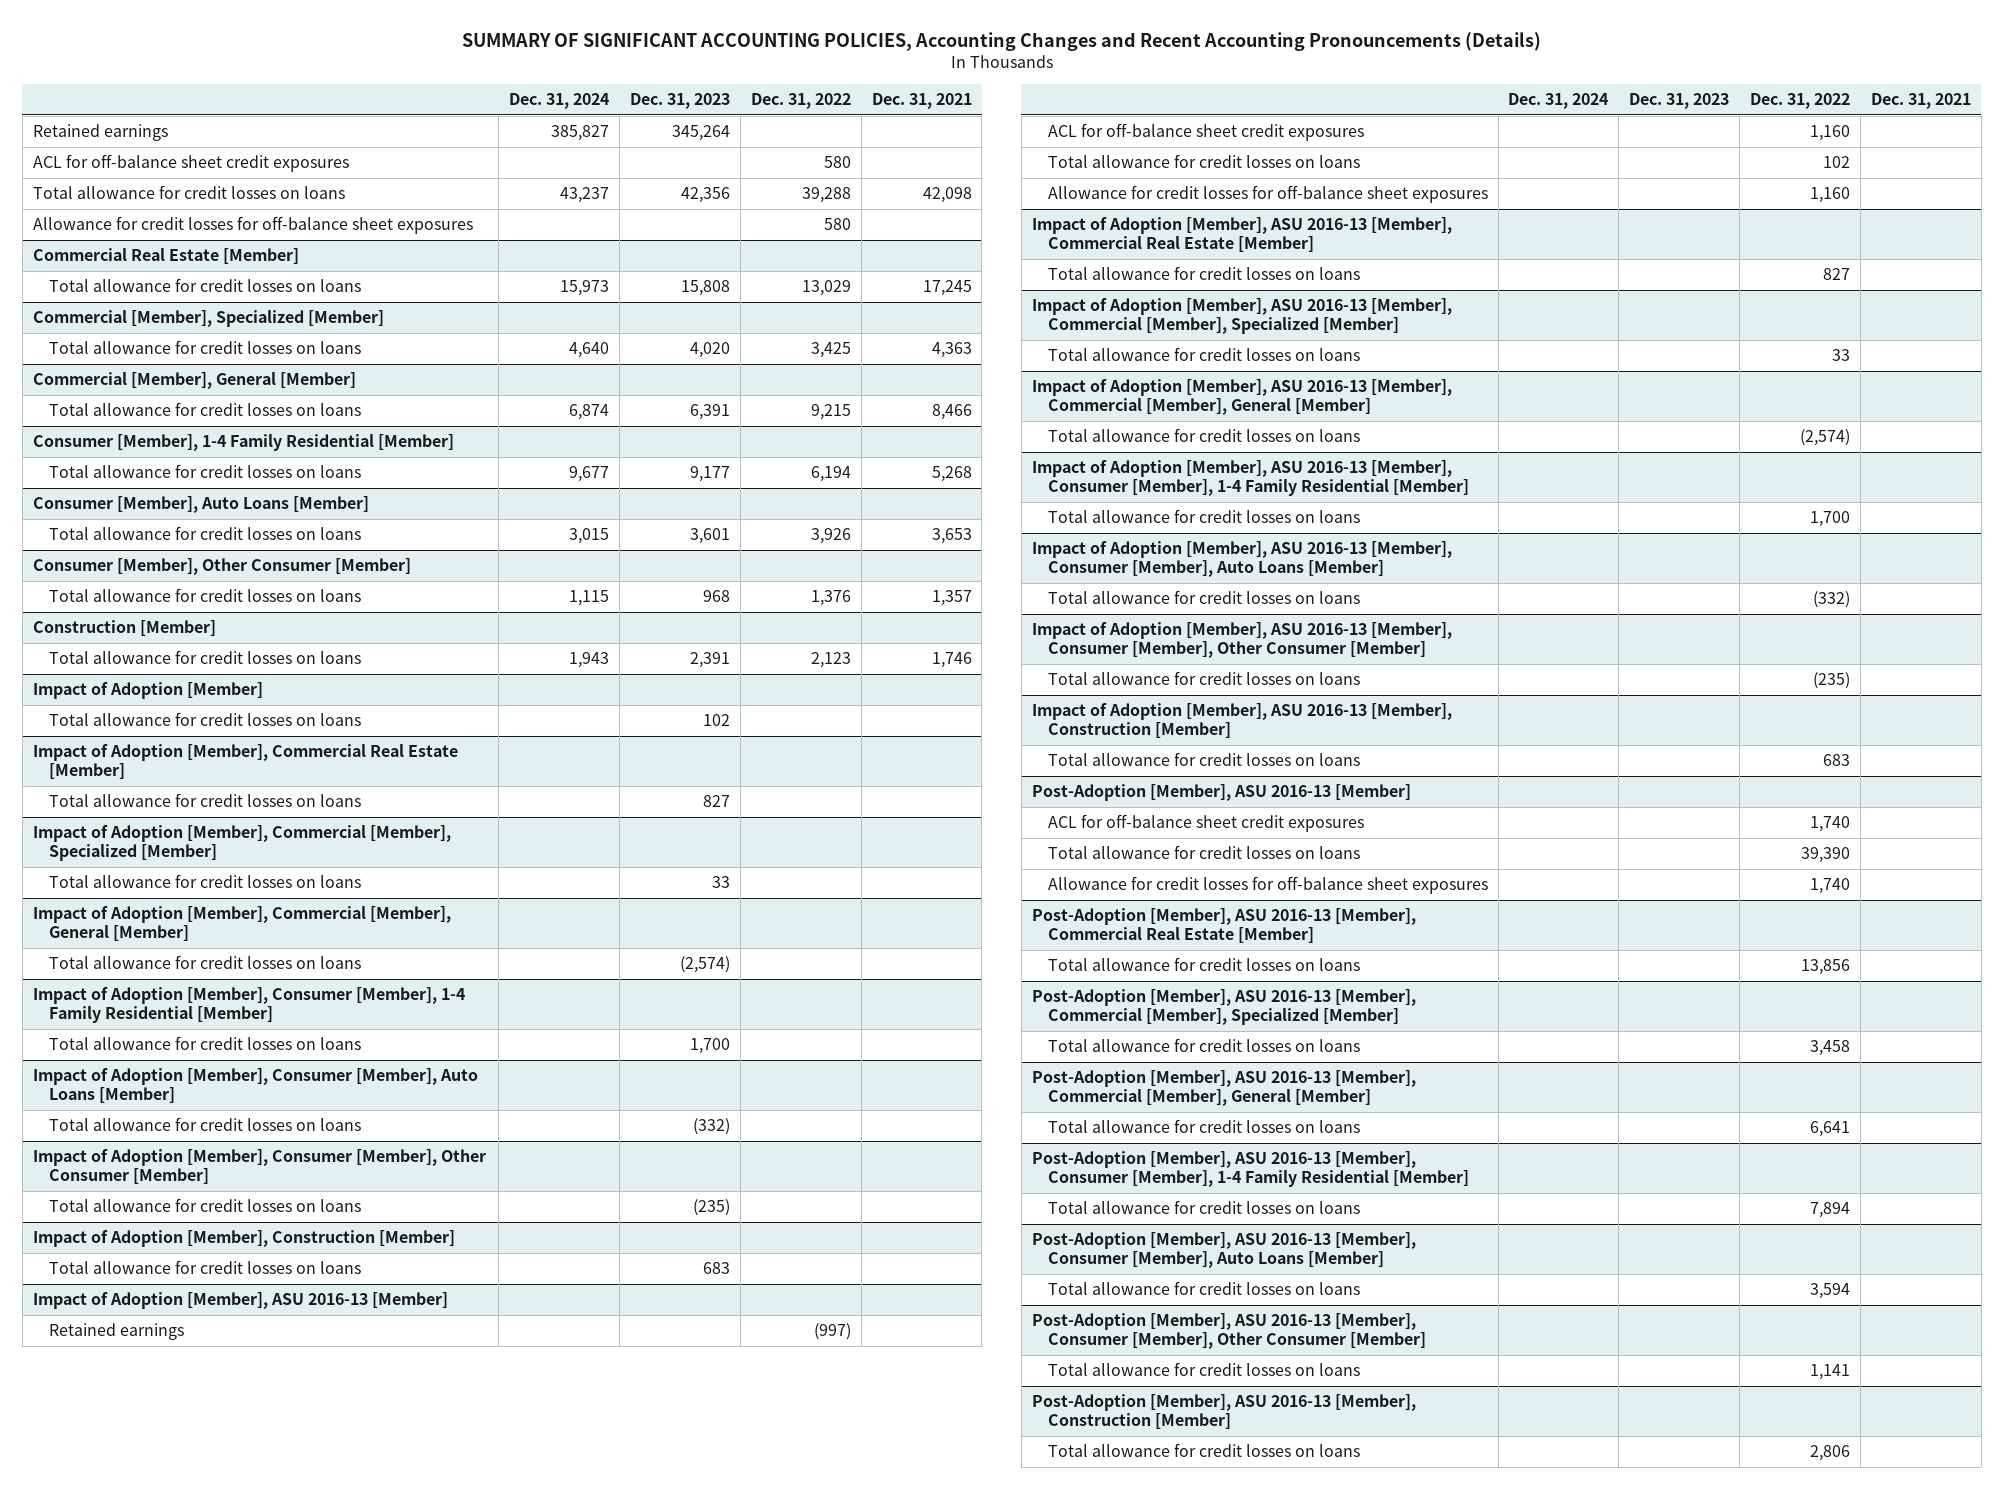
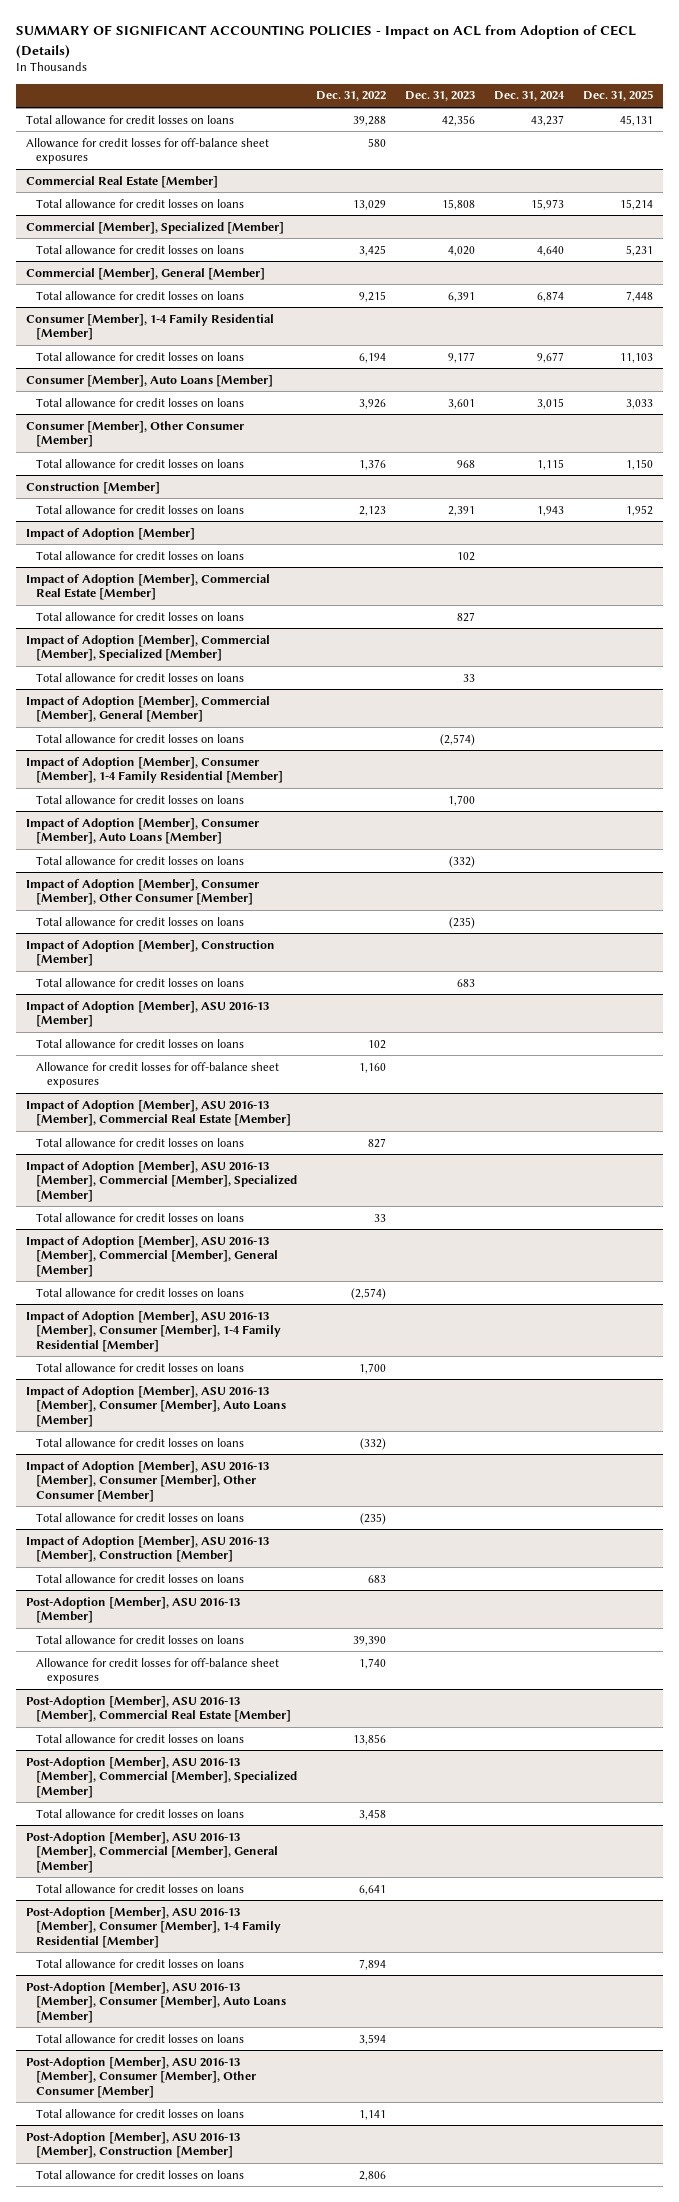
- SUMMARY OF SIGNIFICANT ACCOUNTING POLICIES, Accounting Changes and Recent Accounting Pronouncements (Details)
+ SUMMARY OF SIGNIFICANT ACCOUNTING POLICIES - Impact on ACL from Adoption of CECL (Details)
- | Dec. 31, 2024 | Dec. 31, 2023 | Dec. 31, 2022 | Dec. 31, 2021
+ | Dec. 31, 2022 | Dec. 31, 2023 | Dec. 31, 2024 | Dec. 31, 2025
- Retained earnings | 385,827 | 345,264 | |
- ACL for off-balance sheet credit exposures | | | 580 |
@ Impact of Adoption [Member], ASU 2016-13 [Member]
- Retained earnings | | | (997) |
- ACL for off-balance sheet credit exposures | | | 1,160 |
@ Post-Adoption [Member], ASU 2016-13 [Member]
- ACL for off-balance sheet credit exposures | | | 1,740 |

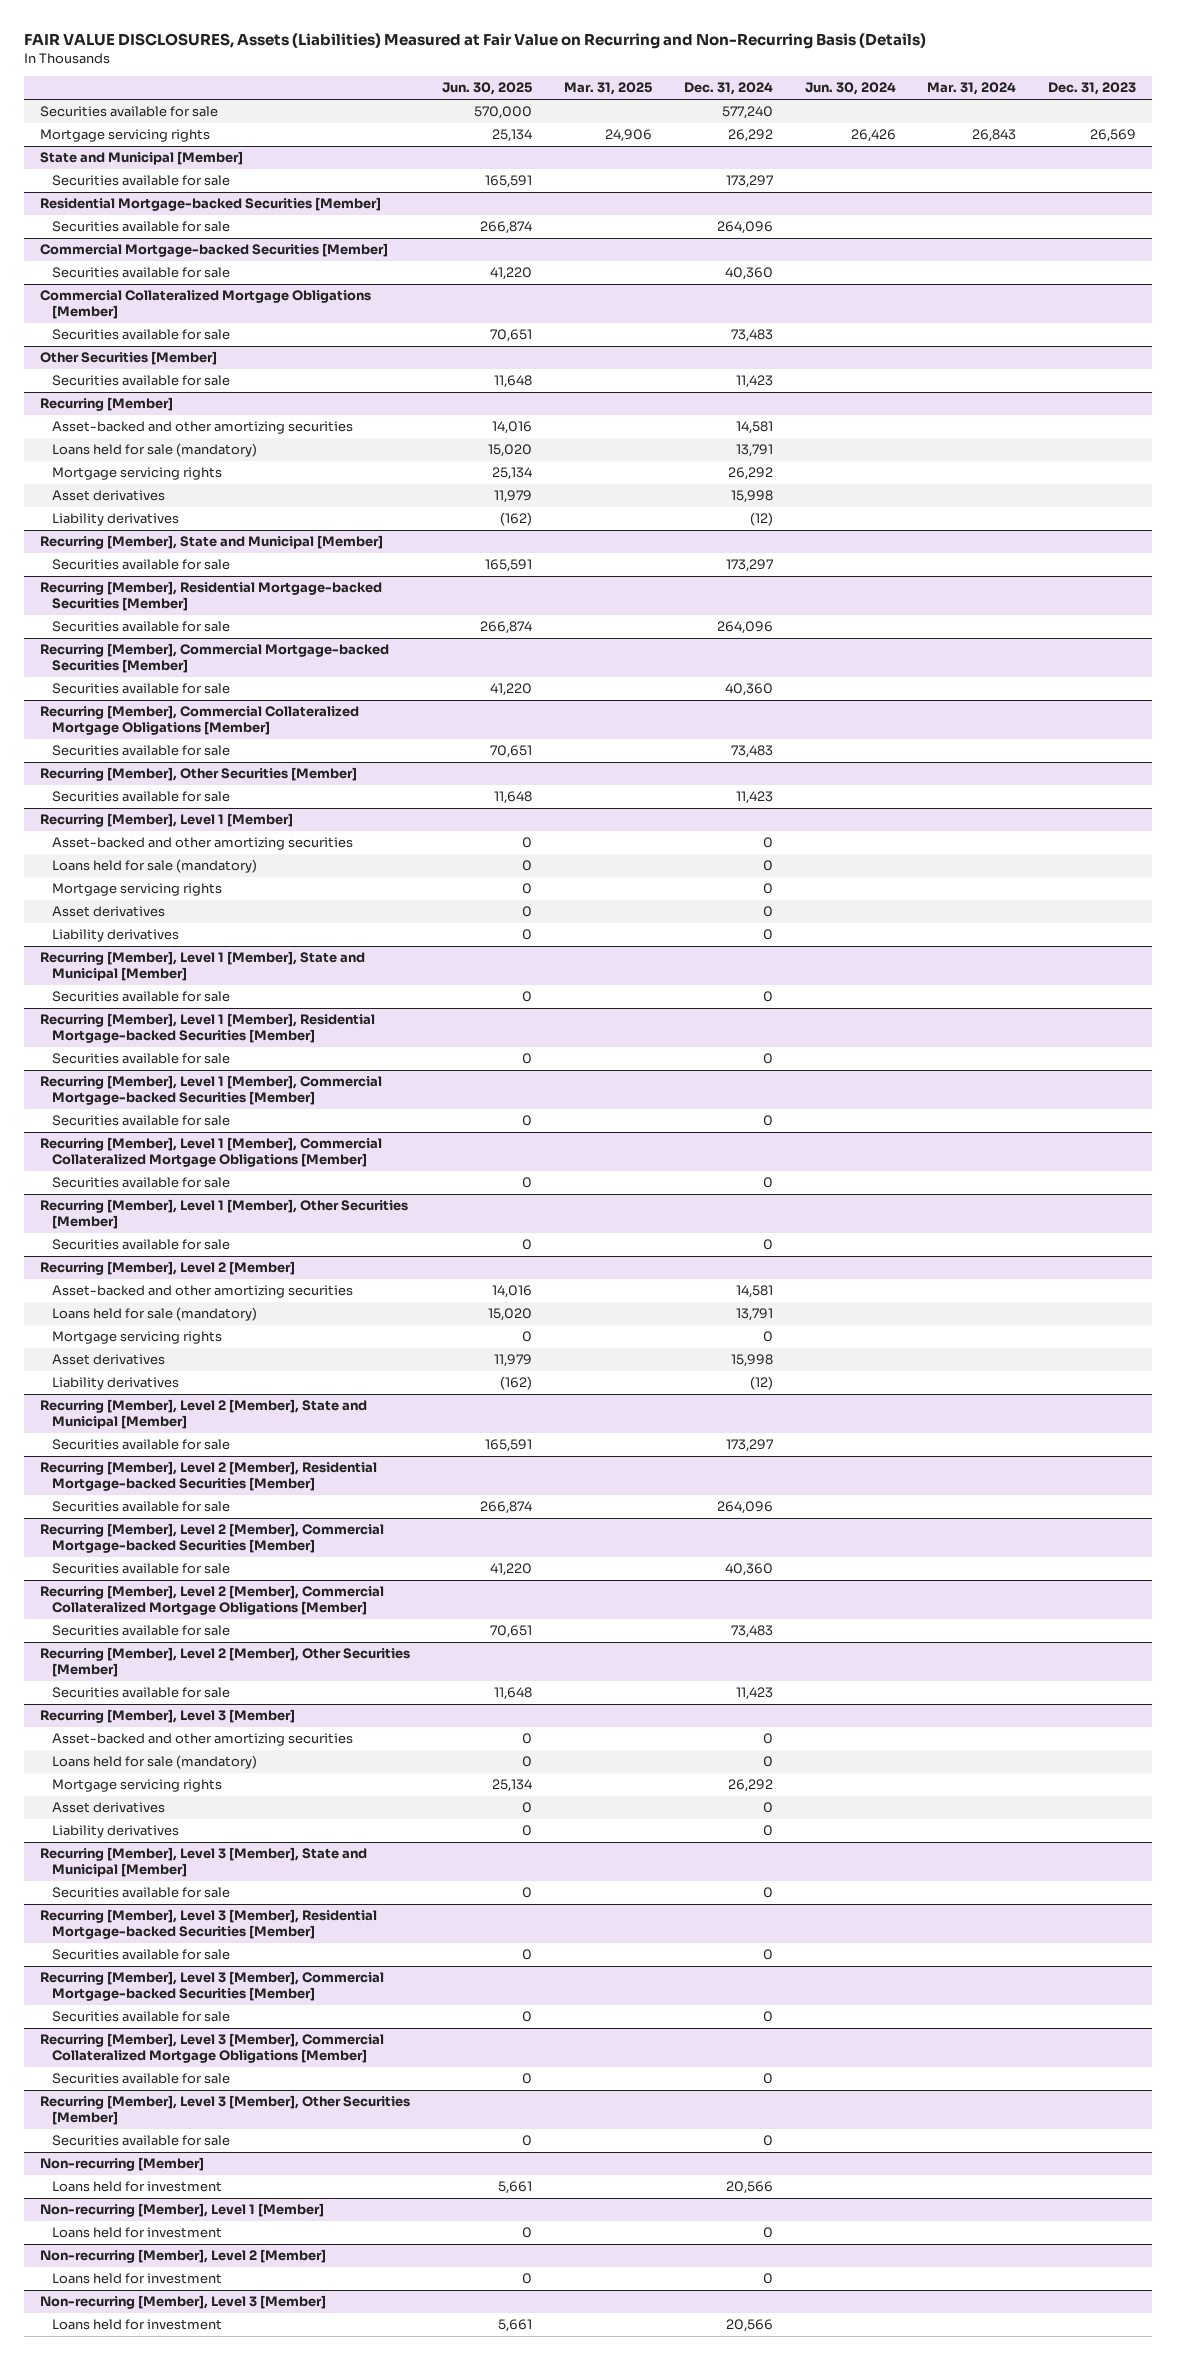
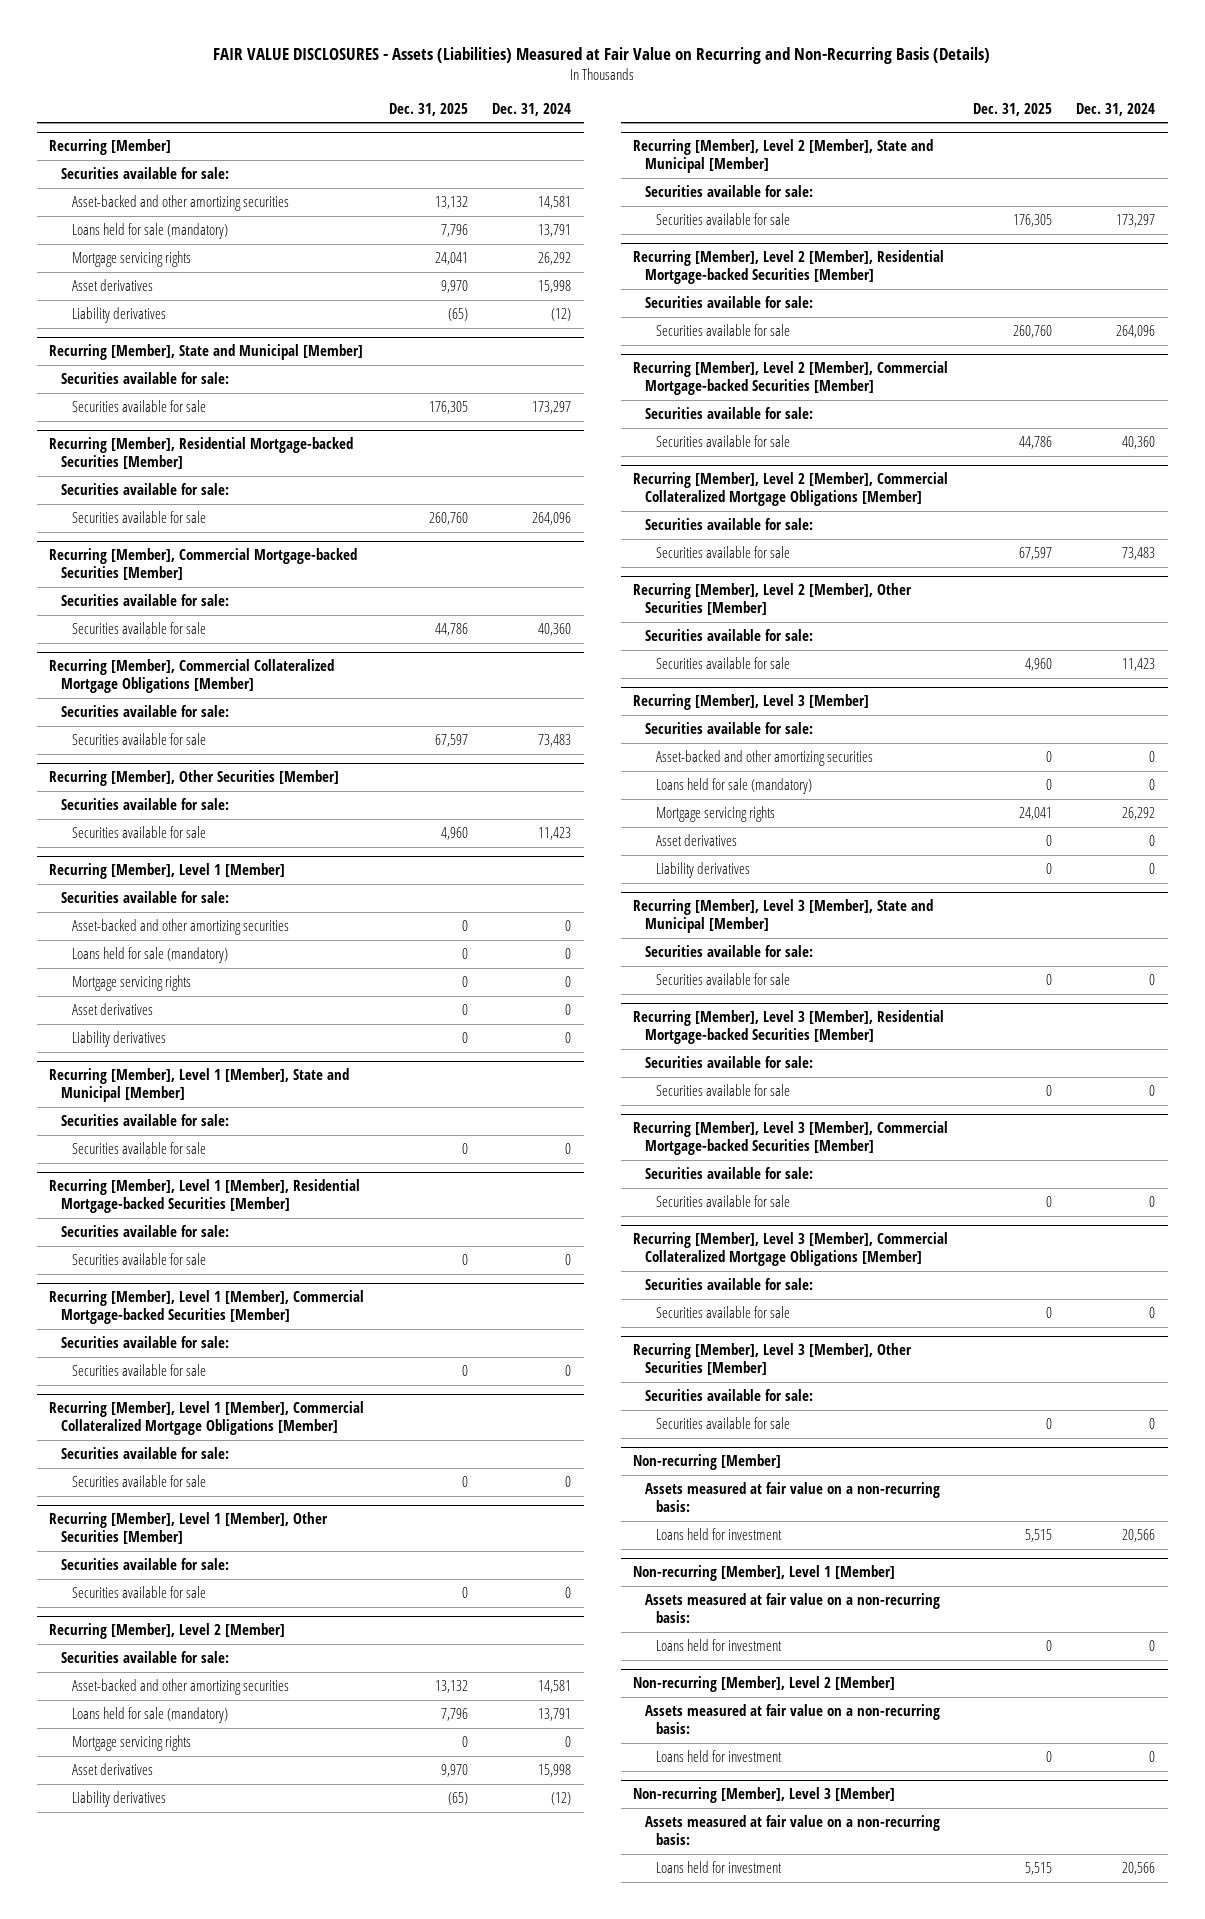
- FAIR VALUE DISCLOSURES, Assets (Liabilities) Measured at Fair Value on Recurring and Non-Recurring Basis (Details)
+ FAIR VALUE DISCLOSURES - Assets (Liabilities) Measured at Fair Value on Recurring and Non-Recurring Basis (Details)
- | Jun. 30, 2025 | Mar. 31, 2025 | Dec. 31, 2024 | Jun. 30, 2024 | Mar. 31, 2024 | Dec. 31, 2023
+ | Dec. 31, 2025 | Dec. 31, 2024
- Securities available for sale | 570,000 | | 577,240 | | |
- Mortgage servicing rights | 25,134 | 24,906 | 26,292 | 26,426 | 26,843 | 26,569
- State and Municipal [Member]
- Securities available for sale | 165,591 | | 173,297 | | |
- Residential Mortgage-backed Securities [Member]
- Securities available for sale | 266,874 | | 264,096 | | |
- Commercial Mortgage-backed Securities [Member]
- Securities available for sale | 41,220 | | 40,360 | | |
- Commercial Collateralized Mortgage Obligations [Member]
- Securities available for sale | 70,651 | | 73,483 | | |
- Other Securities [Member]
- Securities available for sale | 11,648 | | 11,423 | | |
@ Recurring [Member]
+ Securities available for sale:
@ Recurring [Member], State and Municipal [Member]
+ Securities available for sale:
@ Recurring [Member], Residential Mortgage-backed Securities [Member]
+ Securities available for sale:
@ Recurring [Member], Commercial Mortgage-backed Securities [Member]
+ Securities available for sale:
@ Recurring [Member], Commercial Collateralized Mortgage Obligations [Member]
+ Securities available for sale:
@ Recurring [Member], Other Securities [Member]
+ Securities available for sale:
@ Recurring [Member], Level 1 [Member]
+ Securities available for sale:
@ Recurring [Member], Level 1 [Member], State and Municipal [Member]
+ Securities available for sale:
@ Recurring [Member], Level 1 [Member], Residential Mortgage-backed Securities [Member]
+ Securities available for sale:
@ Recurring [Member], Level 1 [Member], Commercial Mortgage-backed Securities [Member]
+ Securities available for sale:
@ Recurring [Member], Level 1 [Member], Commercial Collateralized Mortgage Obligations [Member]
+ Securities available for sale:
@ Recurring [Member], Level 1 [Member], Other Securities [Member]
+ Securities available for sale:
@ Recurring [Member], Level 2 [Member]
+ Securities available for sale:
@ Recurring [Member], Level 2 [Member], State and Municipal [Member]
+ Securities available for sale:
@ Recurring [Member], Level 2 [Member], Residential Mortgage-backed Securities [Member]
+ Securities available for sale:
@ Recurring [Member], Level 2 [Member], Commercial Mortgage-backed Securities [Member]
+ Securities available for sale:
@ Recurring [Member], Level 2 [Member], Commercial Collateralized Mortgage Obligations [Member]
+ Securities available for sale:
@ Recurring [Member], Level 2 [Member], Other Securities [Member]
+ Securities available for sale:
@ Recurring [Member], Level 3 [Member]
+ Securities available for sale:
@ Recurring [Member], Level 3 [Member], State and Municipal [Member]
+ Securities available for sale:
@ Recurring [Member], Level 3 [Member], Residential Mortgage-backed Securities [Member]
+ Securities available for sale:
@ Recurring [Member], Level 3 [Member], Commercial Mortgage-backed Securities [Member]
+ Securities available for sale:
@ Recurring [Member], Level 3 [Member], Commercial Collateralized Mortgage Obligations [Member]
+ Securities available for sale:
@ Recurring [Member], Level 3 [Member], Other Securities [Member]
+ Securities available for sale:
@ Non-recurring [Member]
+ Assets measured at fair value on a non-recurring basis:
@ Non-recurring [Member], Level 1 [Member]
+ Assets measured at fair value on a non-recurring basis:
@ Non-recurring [Member], Level 2 [Member]
+ Assets measured at fair value on a non-recurring basis:
@ Non-recurring [Member], Level 3 [Member]
+ Assets measured at fair value on a non-recurring basis:

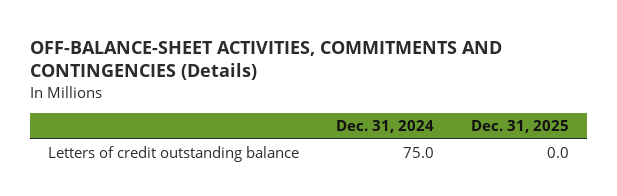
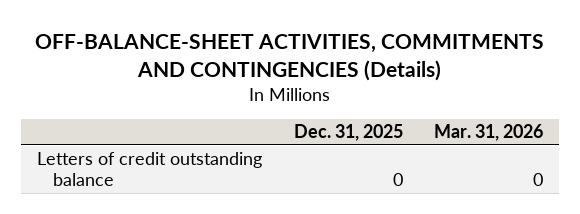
- | Dec. 31, 2024 | Dec. 31, 2025
+ | Dec. 31, 2025 | Mar. 31, 2026
- Letters of credit outstanding balance | 75.0 | 0.0
+ Letters of credit outstanding balance | 0 | 0

